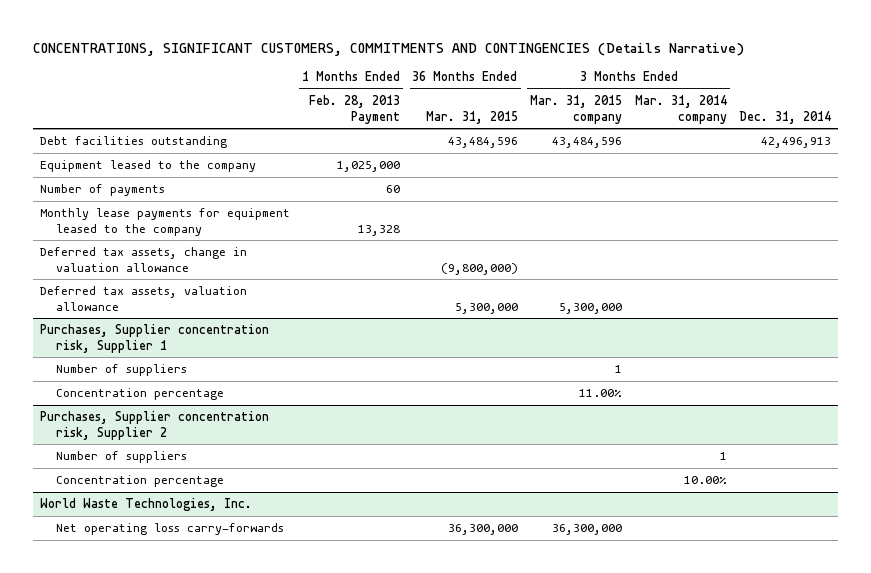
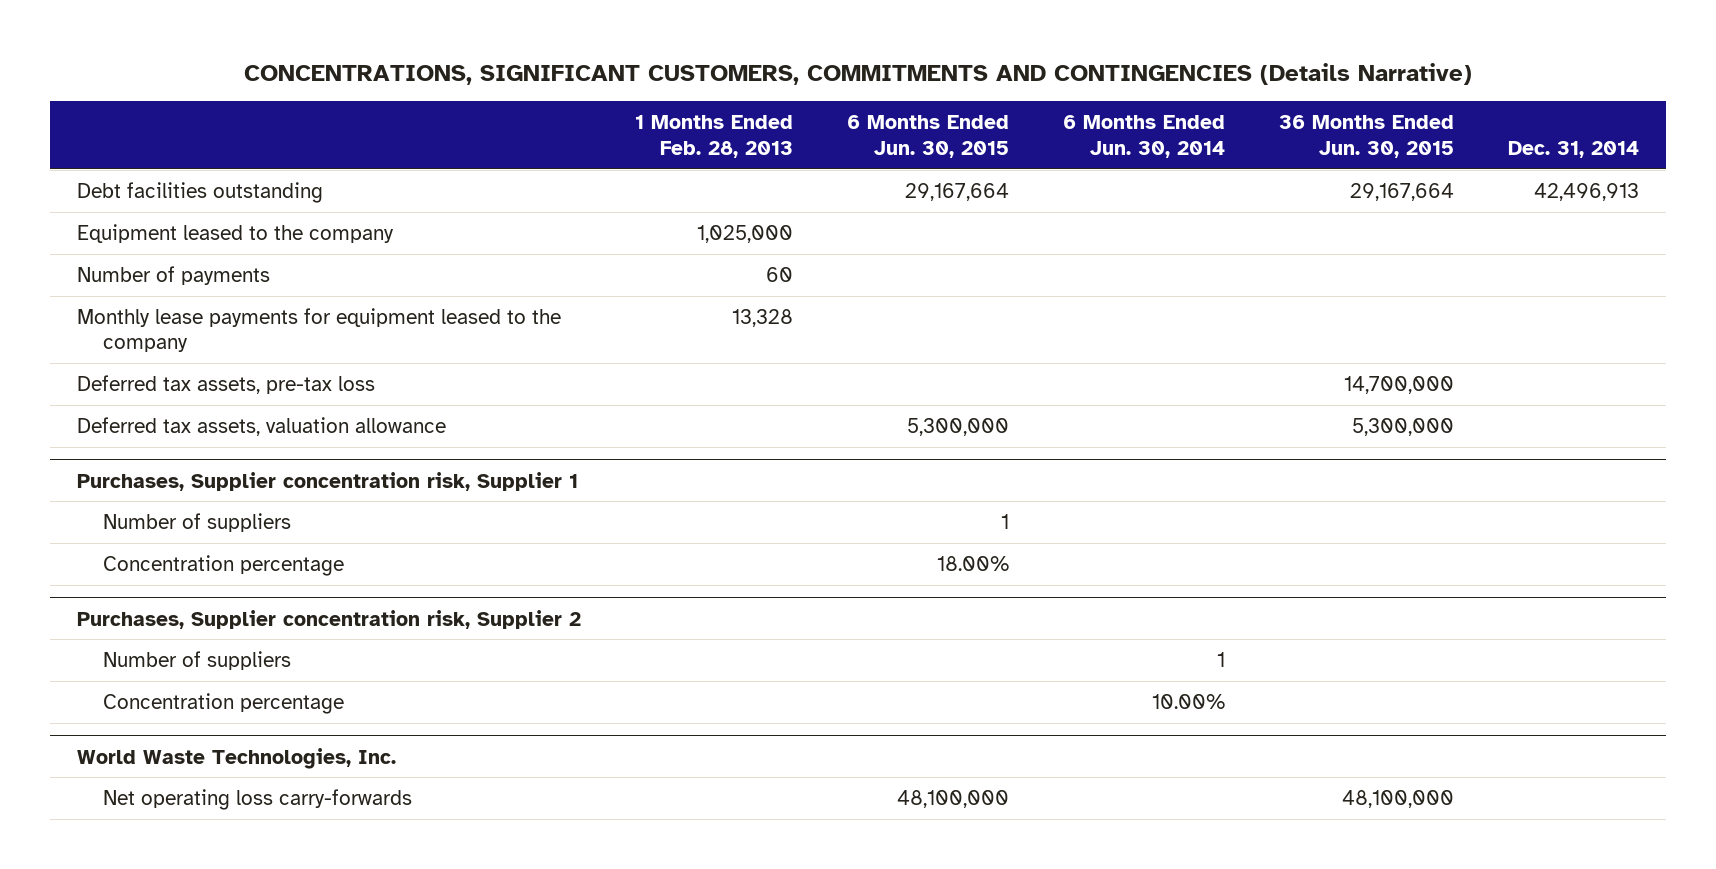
- | 1 Months Ended Feb. 28, 2013 Payment | 36 Months Ended Mar. 31, 2015 | 3 Months Ended Mar. 31, 2015 company | 3 Months Ended Mar. 31, 2014 company | Dec. 31, 2014
+ | 1 Months Ended Feb. 28, 2013 | 6 Months Ended Jun. 30, 2015 | 6 Months Ended Jun. 30, 2014 | 36 Months Ended Jun. 30, 2015 | Dec. 31, 2014
- Deferred tax assets, change in valuation allowance | | (9,800,000) | | |
+ Deferred tax assets, pre-tax loss | | | | 14,700,000 |

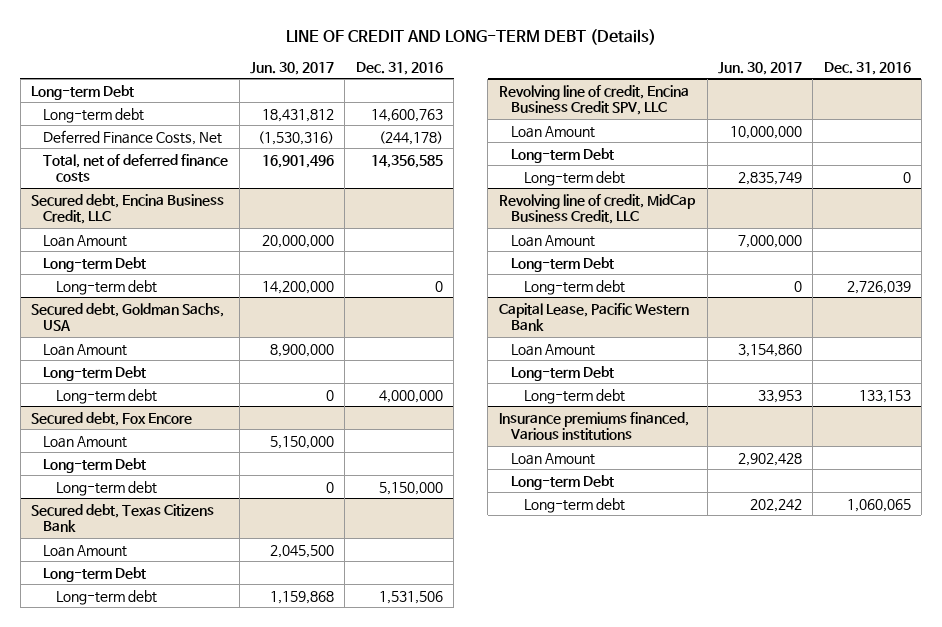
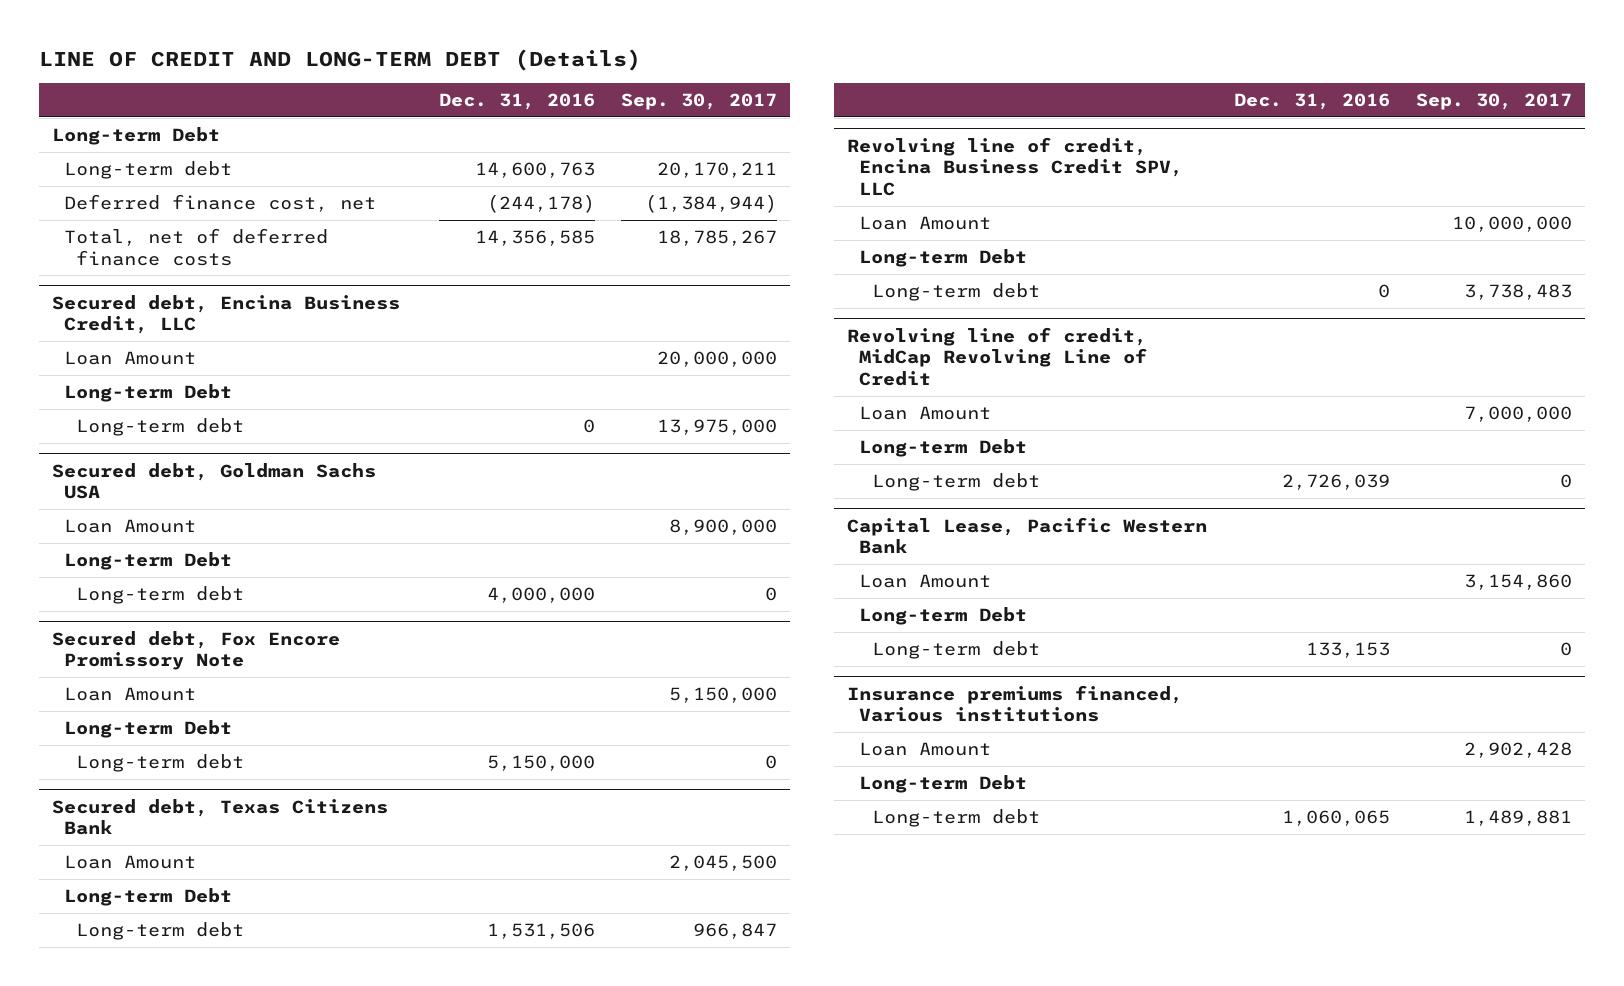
- | Jun. 30, 2017 | Dec. 31, 2016
+ | Dec. 31, 2016 | Sep. 30, 2017
- Deferred Finance Costs, Net | (1,530,316) | (244,178)
+ Deferred finance cost, net | (244,178) | (1,384,944)
- Secured debt, Goldman Sachs, USA
+ Secured debt, Goldman Sachs USA
- Secured debt, Fox Encore
+ Secured debt, Fox Encore Promissory Note
- Revolving line of credit, MidCap Business Credit, LLC
+ Revolving line of credit, MidCap Revolving Line of Credit

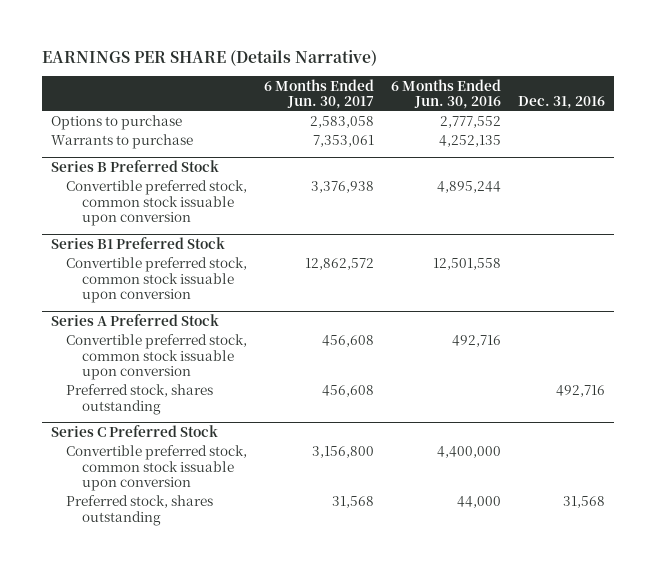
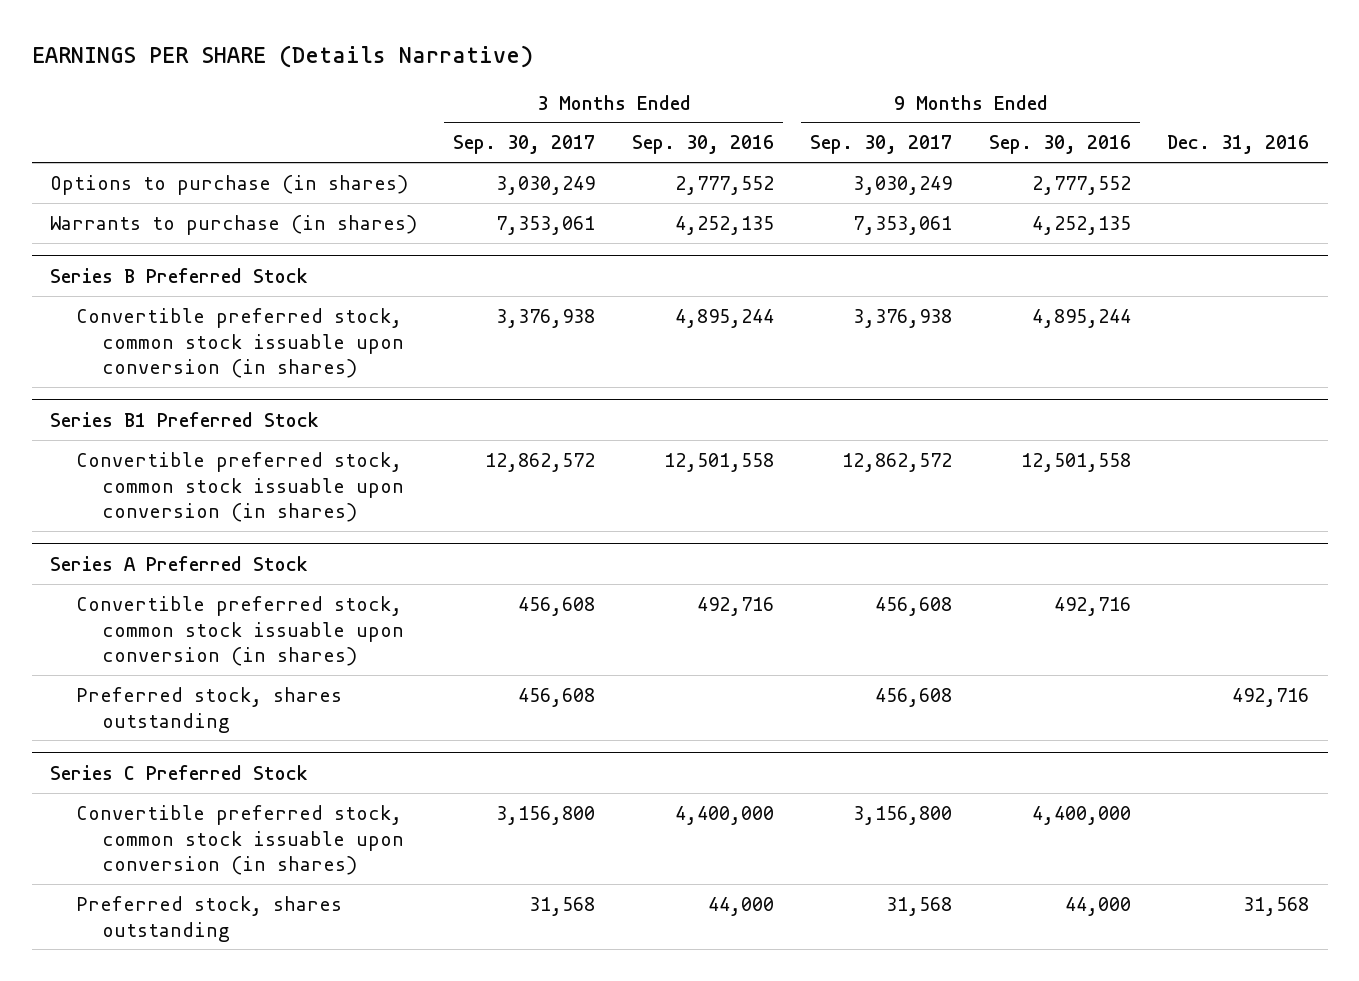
- | 6 Months Ended Jun. 30, 2017 | 6 Months Ended Jun. 30, 2016 | Dec. 31, 2016
+ | 3 Months Ended Sep. 30, 2017 | 3 Months Ended Sep. 30, 2016 | 9 Months Ended Sep. 30, 2017 | 9 Months Ended Sep. 30, 2016 | Dec. 31, 2016
- Options to purchase | 2,583,058 | 2,777,552 |
- Warrants to purchase | 7,353,061 | 4,252,135 |
+ Options to purchase (in shares) | 3,030,249 | 2,777,552 | 3,030,249 | 2,777,552 |
+ Warrants to purchase (in shares) | 7,353,061 | 4,252,135 | 7,353,061 | 4,252,135 |
@ Series B Preferred Stock
- Convertible preferred stock, common stock issuable upon conversion | 3,376,938 | 4,895,244 |
+ Convertible preferred stock, common stock issuable upon conversion (in shares) | 3,376,938 | 4,895,244 | 3,376,938 | 4,895,244 |
@ Series B1 Preferred Stock
- Convertible preferred stock, common stock issuable upon conversion | 12,862,572 | 12,501,558 |
+ Convertible preferred stock, common stock issuable upon conversion (in shares) | 12,862,572 | 12,501,558 | 12,862,572 | 12,501,558 |
@ Series A Preferred Stock
- Convertible preferred stock, common stock issuable upon conversion | 456,608 | 492,716 |
+ Convertible preferred stock, common stock issuable upon conversion (in shares) | 456,608 | 492,716 | 456,608 | 492,716 |
@ Series C Preferred Stock
- Convertible preferred stock, common stock issuable upon conversion | 3,156,800 | 4,400,000 |
+ Convertible preferred stock, common stock issuable upon conversion (in shares) | 3,156,800 | 4,400,000 | 3,156,800 | 4,400,000 |

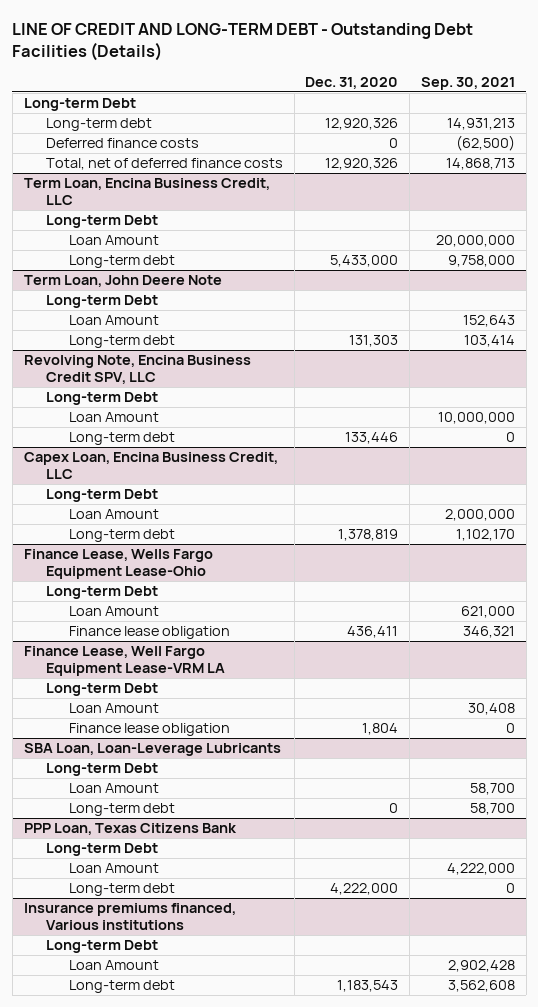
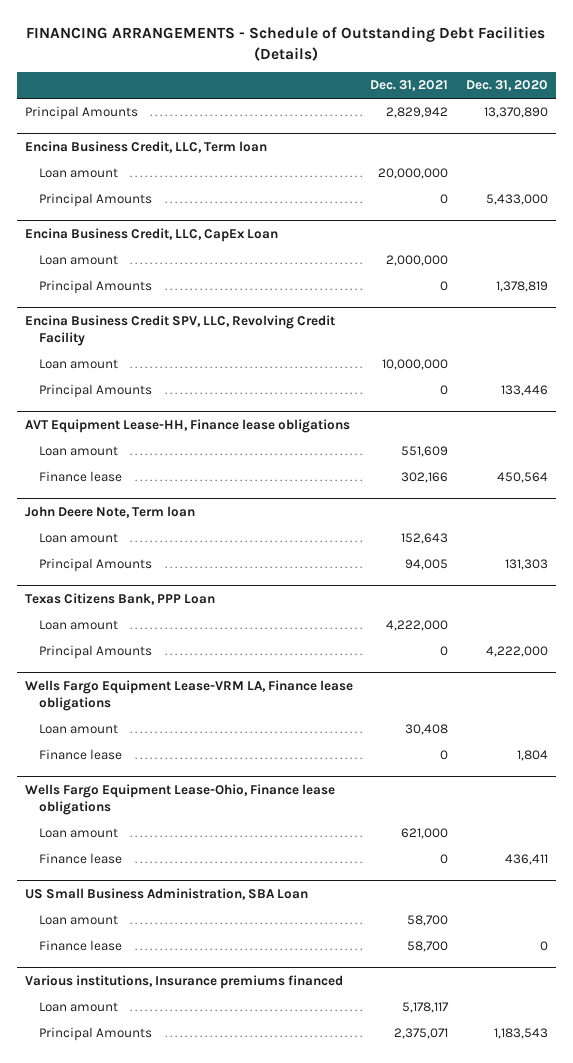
- LINE OF CREDIT AND LONG-TERM DEBT - Outstanding Debt Facilities (Details)
+ FINANCING ARRANGEMENTS - Schedule of Outstanding Debt Facilities (Details)
- | Dec. 31, 2020 | Sep. 30, 2021
+ | Dec. 31, 2021 | Dec. 31, 2020
- Long-term Debt
- Long-term debt | 12,920,326 | 14,931,213
- Deferred finance costs | 0 | (62,500)
- Total, net of deferred finance costs | 12,920,326 | 14,868,713
- Term Loan, Encina Business Credit, LLC
- Long-term Debt
- Loan Amount | | 20,000,000
- Long-term debt | 5,433,000 | 9,758,000
- Term Loan, John Deere Note
- Long-term Debt
- Loan Amount | | 152,643
- Long-term debt | 131,303 | 103,414
- Revolving Note, Encina Business Credit SPV, LLC
- Long-term Debt
- Loan Amount | | 10,000,000
- Long-term debt | 133,446 | 0
- Capex Loan, Encina Business Credit, LLC
- Long-term Debt
- Loan Amount | | 2,000,000
- Long-term debt | 1,378,819 | 1,102,170
- Finance Lease, Wells Fargo Equipment Lease-Ohio
- Long-term Debt
- Loan Amount | | 621,000
- Finance lease obligation | 436,411 | 346,321
- Finance Lease, Well Fargo Equipment Lease-VRM LA
- Long-term Debt
- Loan Amount | | 30,408
- Finance lease obligation | 1,804 | 0
- SBA Loan, Loan-Leverage Lubricants
- Long-term Debt
- Loan Amount | | 58,700
- Long-term debt | 0 | 58,700
- PPP Loan, Texas Citizens Bank
- Long-term Debt
- Loan Amount | | 4,222,000
- Long-term debt | 4,222,000 | 0
- Insurance premiums financed, Various institutions
- Long-term Debt
- Loan Amount | | 2,902,428
- Long-term debt | 1,183,543 | 3,562,608
+ Principal Amounts | 2,829,942 | 13,370,890
+ Encina Business Credit, LLC, Term loan
+ Loan amount | 20,000,000 |
+ Principal Amounts | 0 | 5,433,000
+ Encina Business Credit, LLC, CapEx Loan
+ Loan amount | 2,000,000 |
+ Principal Amounts | 0 | 1,378,819
+ Encina Business Credit SPV, LLC, Revolving Credit Facility
+ Loan amount | 10,000,000 |
+ Principal Amounts | 0 | 133,446
+ AVT Equipment Lease-HH, Finance lease obligations
+ Loan amount | 551,609 |
+ Finance lease | 302,166 | 450,564
+ John Deere Note, Term loan
+ Loan amount | 152,643 |
+ Principal Amounts | 94,005 | 131,303
+ Texas Citizens Bank, PPP Loan
+ Loan amount | 4,222,000 |
+ Principal Amounts | 0 | 4,222,000
+ Wells Fargo Equipment Lease-VRM LA, Finance lease obligations
+ Loan amount | 30,408 |
+ Finance lease | 0 | 1,804
+ Wells Fargo Equipment Lease-Ohio, Finance lease obligations
+ Loan amount | 621,000 |
+ Finance lease | 0 | 436,411
+ US Small Business Administration, SBA Loan
+ Loan amount | 58,700 |
+ Finance lease | 58,700 | 0
+ Various institutions, Insurance premiums financed
+ Loan amount | 5,178,117 |
+ Principal Amounts | 2,375,071 | 1,183,543

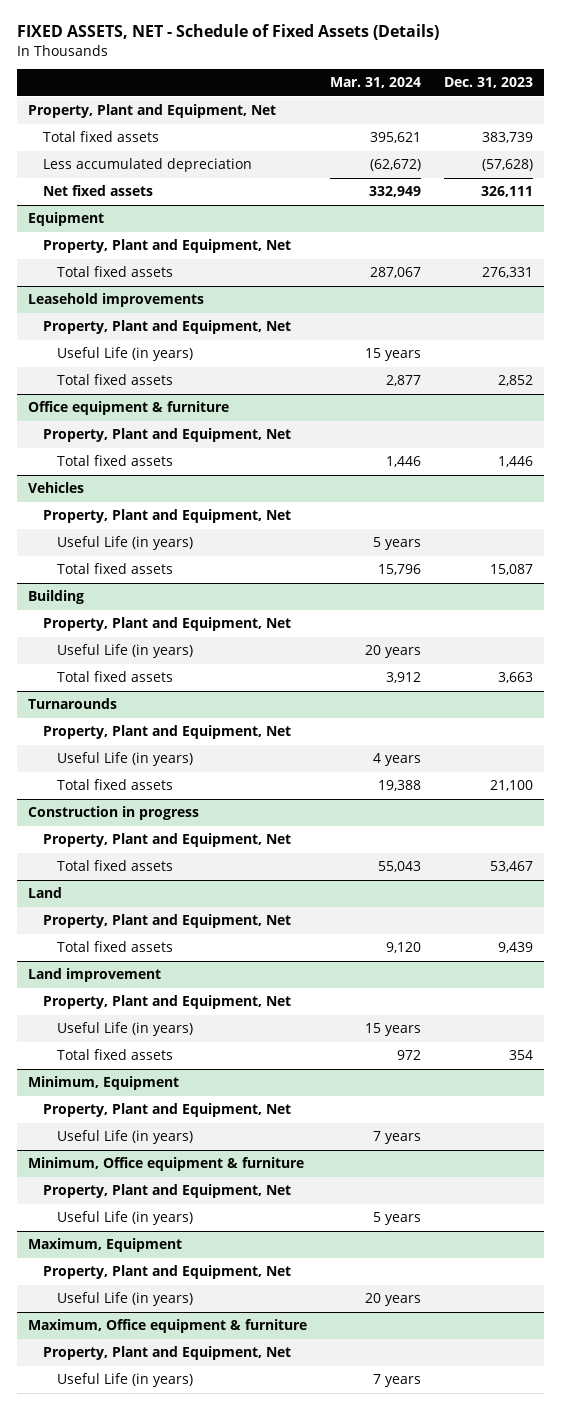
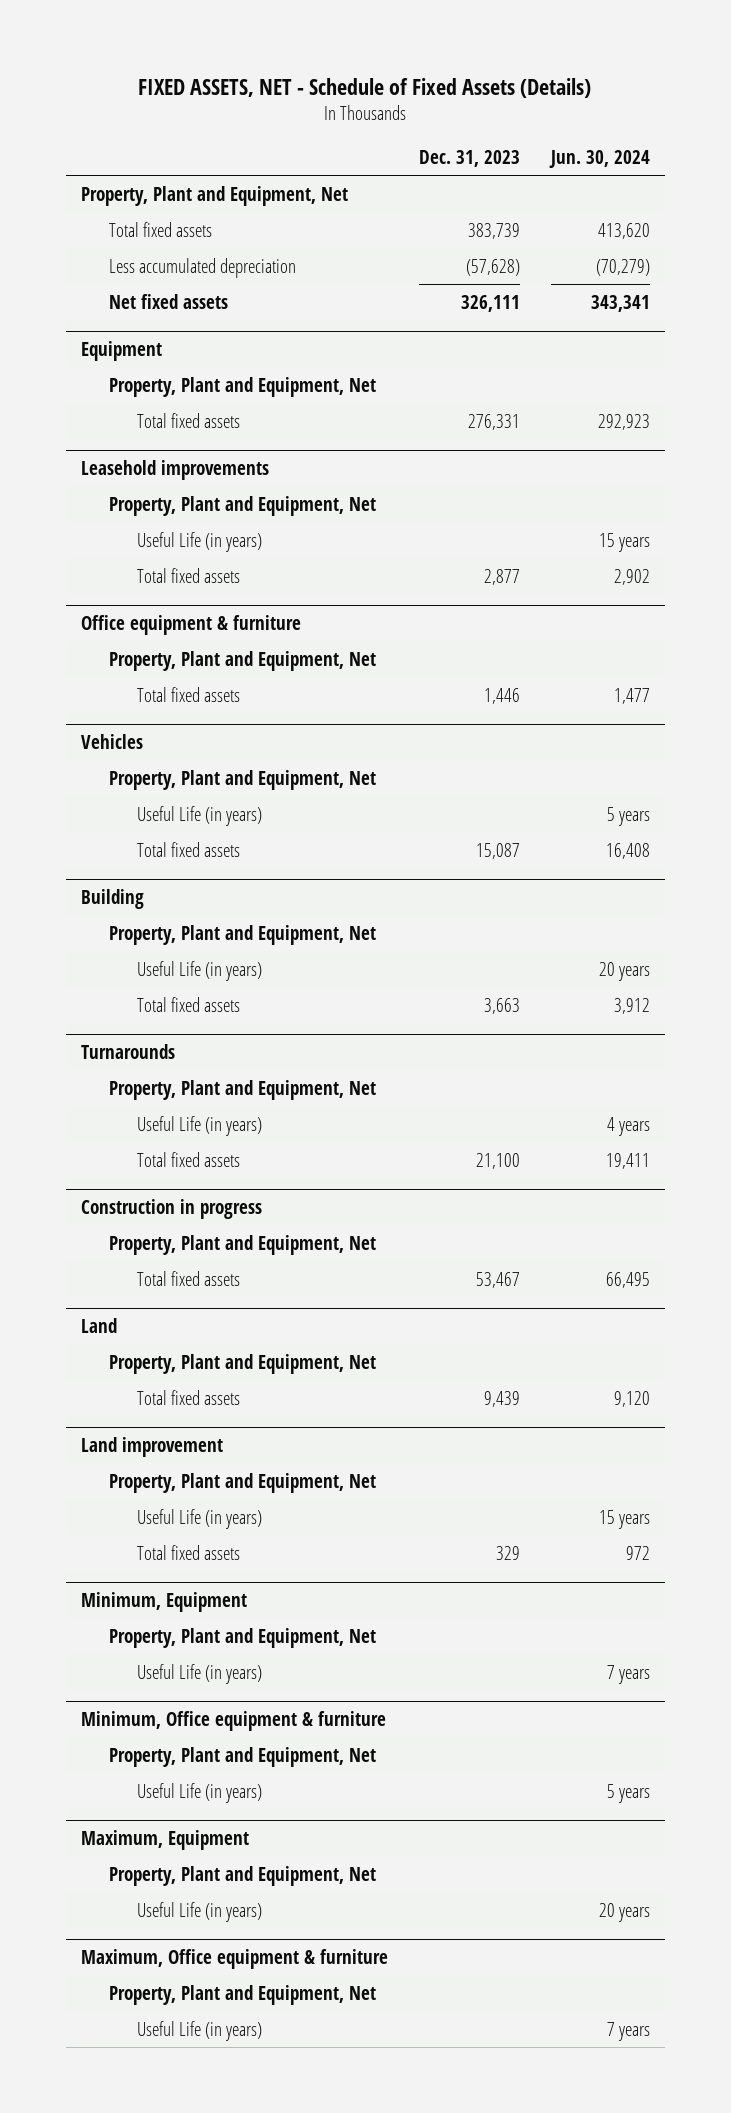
- | Mar. 31, 2024 | Dec. 31, 2023
+ | Dec. 31, 2023 | Jun. 30, 2024
@ Leasehold improvements
- Total fixed assets | 2,877 | 2,852
+ Total fixed assets | 2,877 | 2,902
@ Land improvement
- Total fixed assets | 972 | 354
+ Total fixed assets | 329 | 972

